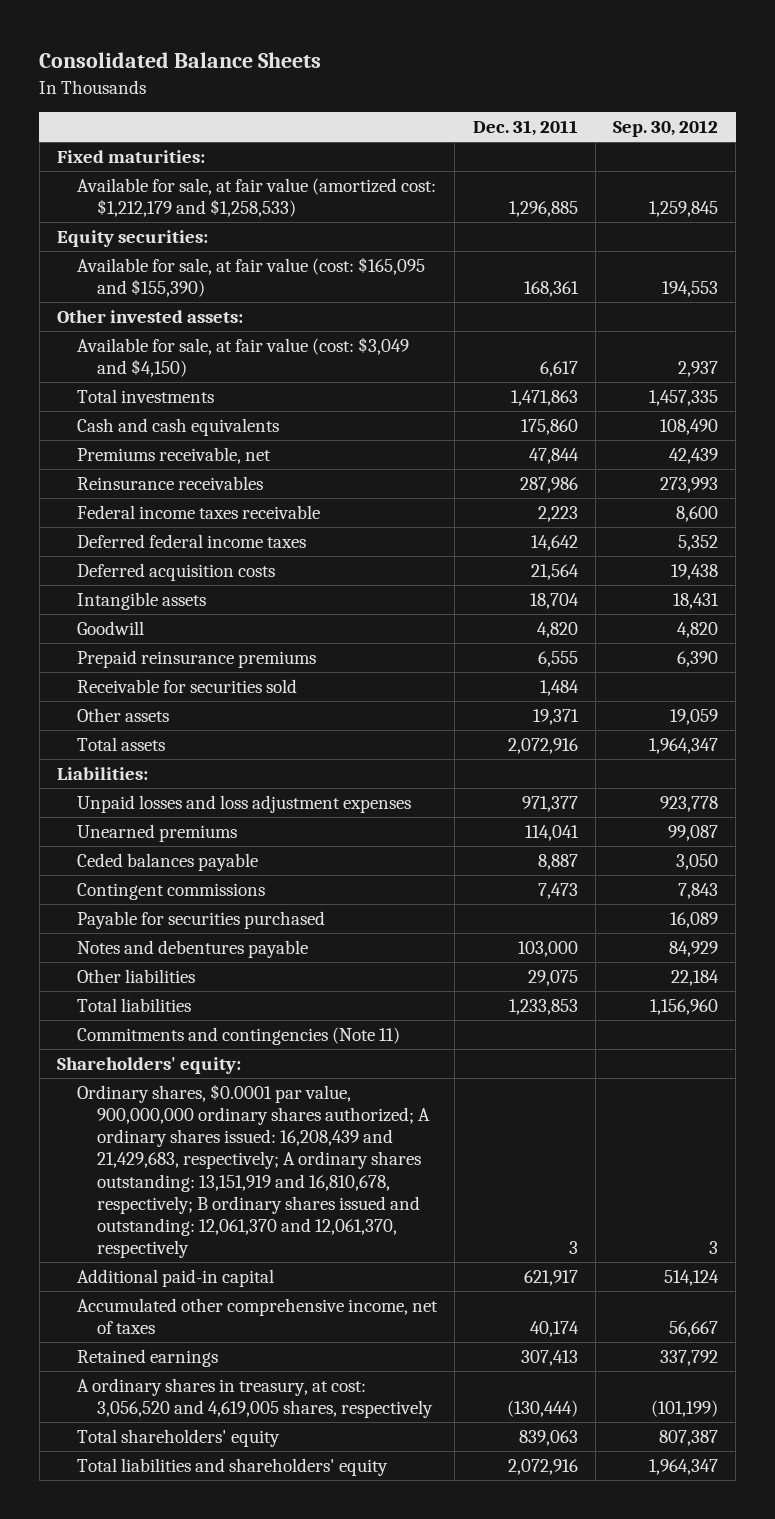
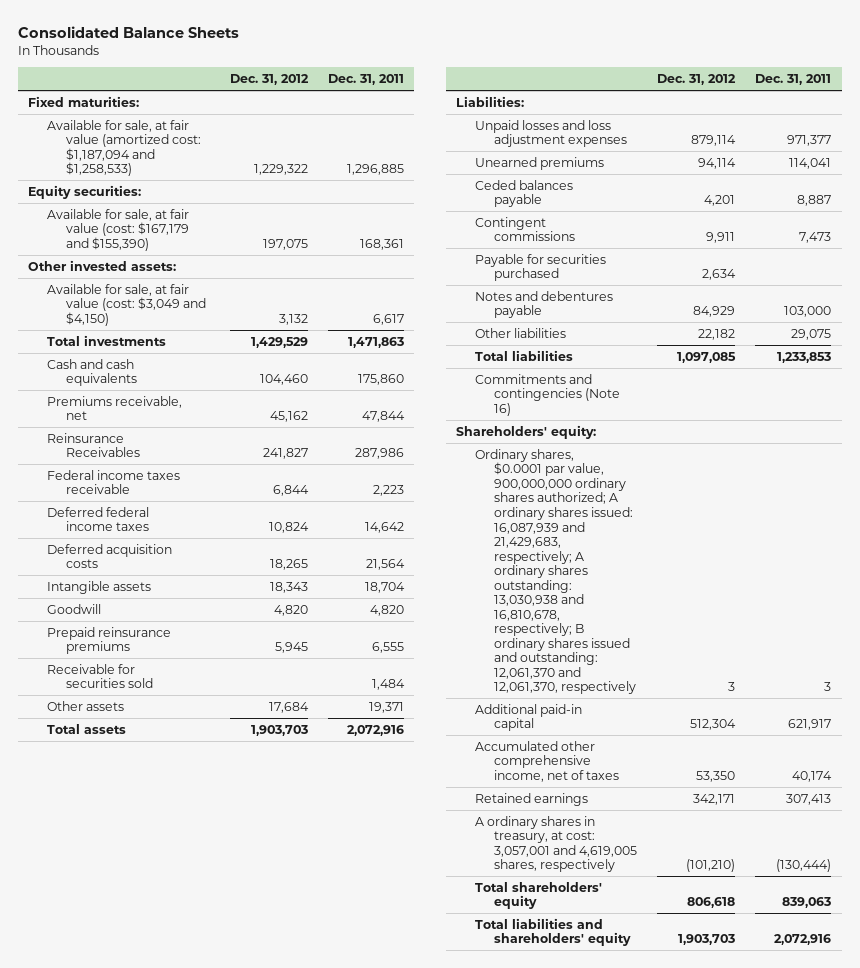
- | Dec. 31, 2011 | Sep. 30, 2012
+ | Dec. 31, 2012 | Dec. 31, 2011
- Available for sale, at fair value (amortized cost: $1,212,179 and $1,258,533) | 1,296,885 | 1,259,845
+ Available for sale, at fair value (amortized cost: $1,187,094 and $1,258,533) | 1,229,322 | 1,296,885
- Available for sale, at fair value (cost: $165,095 and $155,390) | 168,361 | 194,553
+ Available for sale, at fair value (cost: $167,179 and $155,390) | 197,075 | 168,361
- Reinsurance receivables | 287,986 | 273,993
+ Reinsurance Receivables | 241,827 | 287,986
- Commitments and contingencies (Note 11)
+ Commitments and contingencies (Note 16)
- Ordinary shares, $0.0001 par value, 900,000,000 ordinary shares authorized; A ordinary shares issued: 16,208,439 and 21,429,683, respectively; A ordinary shares outstanding: 13,151,919 and 16,810,678, respectively; B ordinary shares issued and outstanding: 12,061,370 and 12,061,370, respectively | 3 | 3
+ Ordinary shares, $0.0001 par value, 900,000,000 ordinary shares authorized; A ordinary shares issued: 16,087,939 and 21,429,683, respectively; A ordinary shares outstanding: 13,030,938 and 16,810,678, respectively; B ordinary shares issued and outstanding: 12,061,370 and 12,061,370, respectively | 3 | 3
- A ordinary shares in treasury, at cost: 3,056,520 and 4,619,005 shares, respectively | (130,444) | (101,199)
+ A ordinary shares in treasury, at cost: 3,057,001 and 4,619,005 shares, respectively | (101,210) | (130,444)

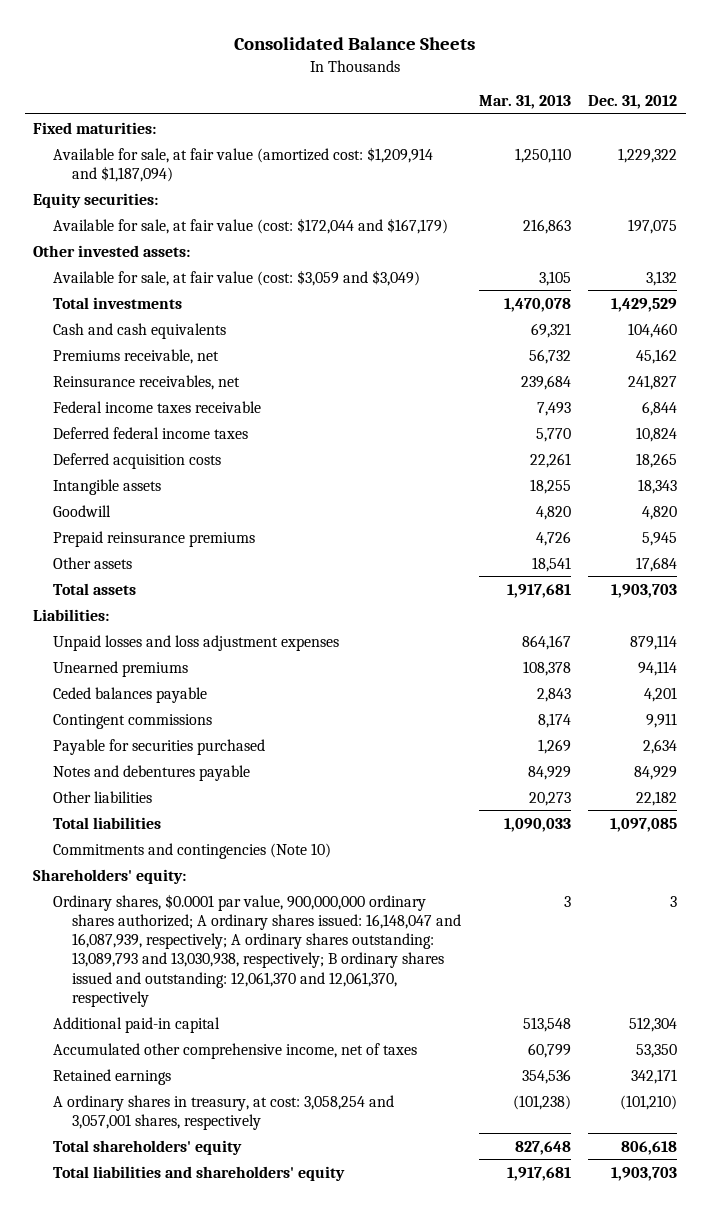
- | Dec. 31, 2012 | Dec. 31, 2011
+ | Mar. 31, 2013 | Dec. 31, 2012
- Available for sale, at fair value (amortized cost: $1,187,094 and $1,258,533) | 1,229,322 | 1,296,885
+ Available for sale, at fair value (amortized cost: $1,209,914 and $1,187,094) | 1,250,110 | 1,229,322
- Available for sale, at fair value (cost: $167,179 and $155,390) | 197,075 | 168,361
+ Available for sale, at fair value (cost: $172,044 and $167,179) | 216,863 | 197,075
- Available for sale, at fair value (cost: $3,049 and $4,150) | 3,132 | 6,617
+ Available for sale, at fair value (cost: $3,059 and $3,049) | 3,105 | 3,132
- Reinsurance Receivables | 241,827 | 287,986
+ Reinsurance receivables, net | 239,684 | 241,827
- Receivable for securities sold | | 1,484
- Commitments and contingencies (Note 16)
+ Commitments and contingencies (Note 10)
- Ordinary shares, $0.0001 par value, 900,000,000 ordinary shares authorized; A ordinary shares issued: 16,087,939 and 21,429,683, respectively; A ordinary shares outstanding: 13,030,938 and 16,810,678, respectively; B ordinary shares issued and outstanding: 12,061,370 and 12,061,370, respectively | 3 | 3
+ Ordinary shares, $0.0001 par value, 900,000,000 ordinary shares authorized; A ordinary shares issued: 16,148,047 and 16,087,939, respectively; A ordinary shares outstanding: 13,089,793 and 13,030,938, respectively; B ordinary shares issued and outstanding: 12,061,370 and 12,061,370, respectively | 3 | 3
- A ordinary shares in treasury, at cost: 3,057,001 and 4,619,005 shares, respectively | (101,210) | (130,444)
+ A ordinary shares in treasury, at cost: 3,058,254 and 3,057,001 shares, respectively | (101,238) | (101,210)

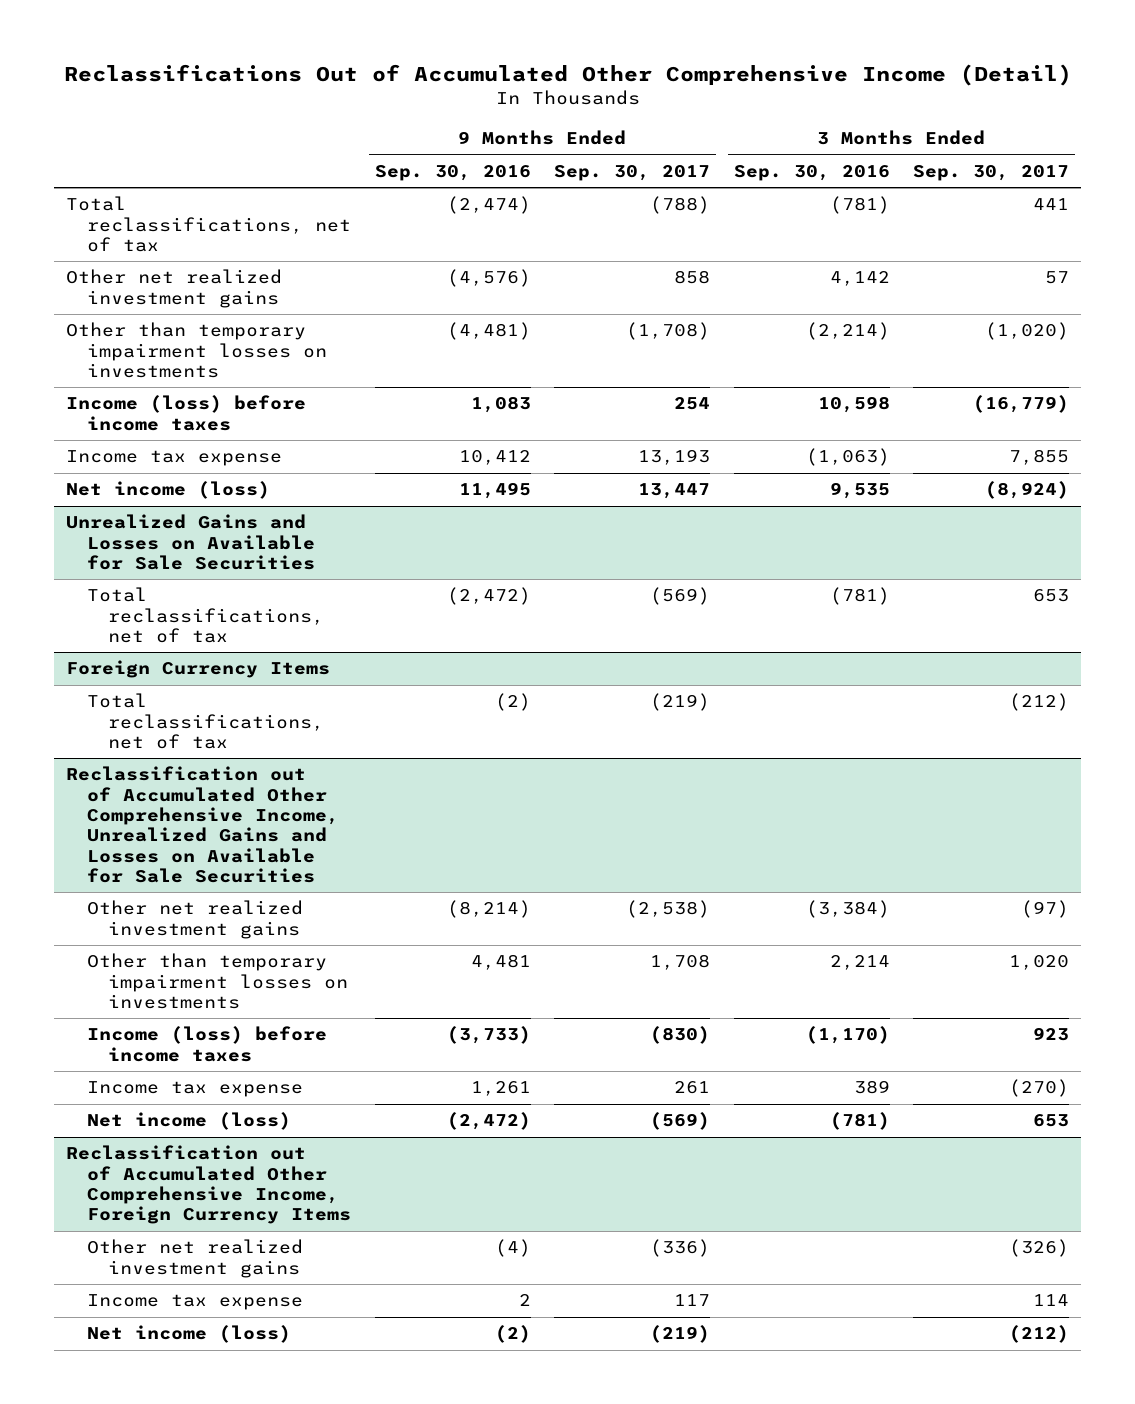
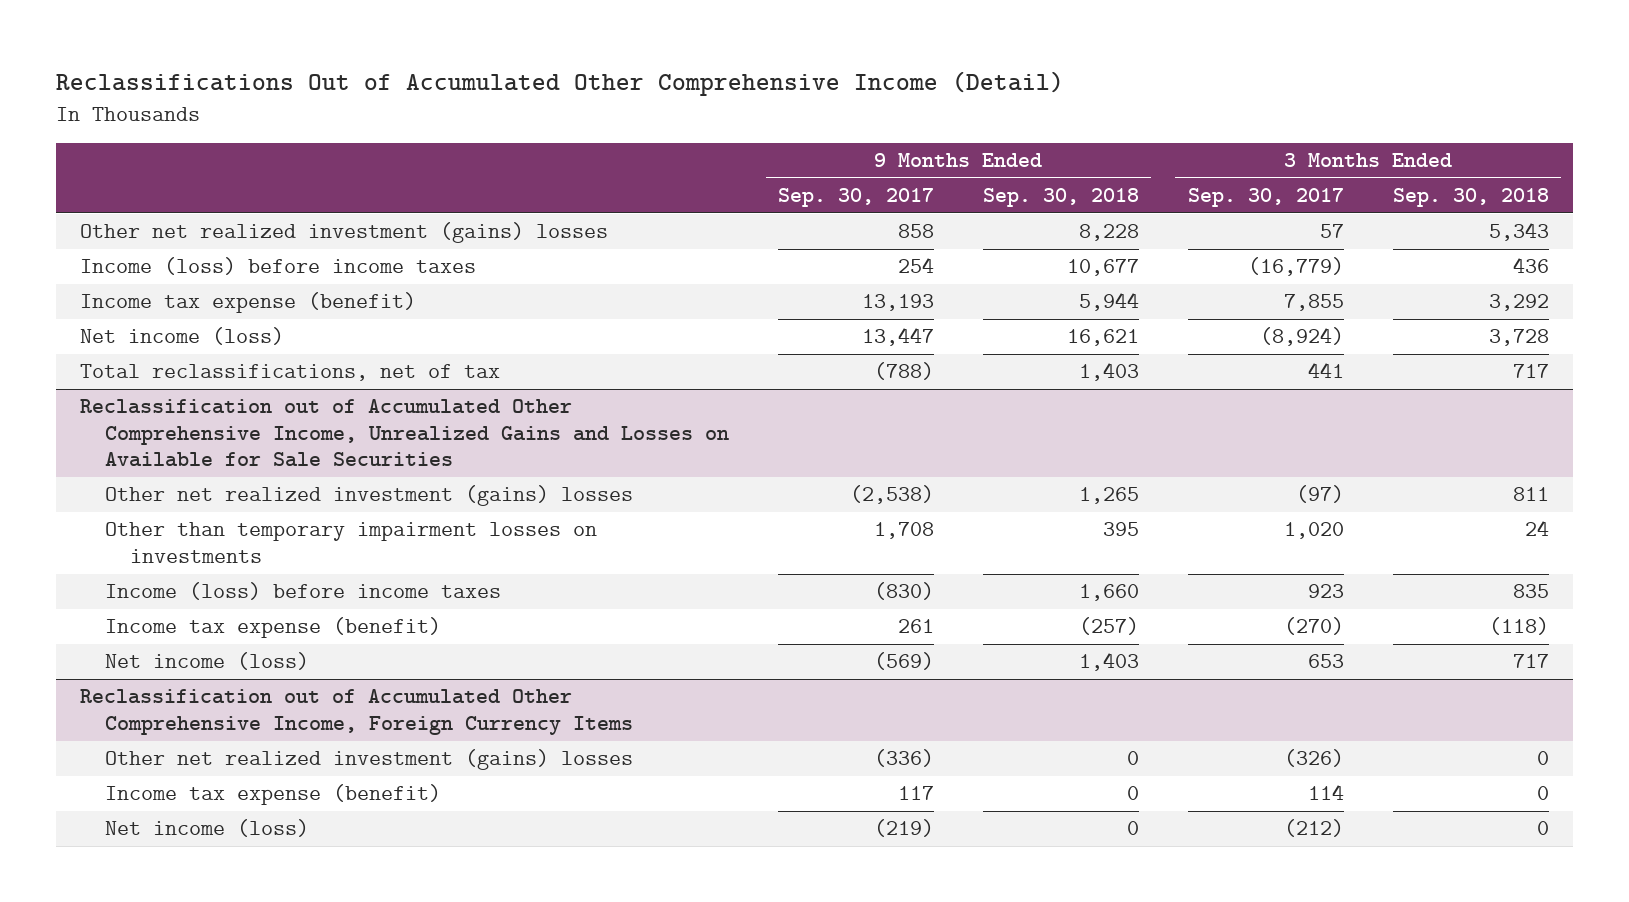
- | 9 Months Ended Sep. 30, 2016 | 9 Months Ended Sep. 30, 2017 | 3 Months Ended Sep. 30, 2016 | 3 Months Ended Sep. 30, 2017
+ | 9 Months Ended Sep. 30, 2017 | 9 Months Ended Sep. 30, 2018 | 3 Months Ended Sep. 30, 2017 | 3 Months Ended Sep. 30, 2018
- Other net realized investment gains | (4,576) | 858 | 4,142 | 57
- Other than temporary impairment losses on investments | (4,481) | (1,708) | (2,214) | (1,020)
+ Other net realized investment (gains) losses | 858 | 8,228 | 57 | 5,343
- Income tax expense | 10,412 | 13,193 | (1,063) | 7,855
+ Income tax expense (benefit) | 13,193 | 5,944 | 7,855 | 3,292
- Unrealized Gains and Losses on Available for Sale Securities
- Total reclassifications, net of tax | (2,472) | (569) | (781) | 653
- Foreign Currency Items
- Total reclassifications, net of tax | (2) | (219) | | (212)
moved down: Total reclassifications, net of tax | (788) | 1,403 | 441 | 717
@ Reclassification out of Accumulated Other Comprehensive Income, Unrealized Gains and Losses on Available for Sale Securities
- Other net realized investment gains | (8,214) | (2,538) | (3,384) | (97)
+ Other net realized investment (gains) losses | (2,538) | 1,265 | (97) | 811
- Income tax expense | 1,261 | 261 | 389 | (270)
+ Income tax expense (benefit) | 261 | (257) | (270) | (118)
@ Reclassification out of Accumulated Other Comprehensive Income, Foreign Currency Items
- Other net realized investment gains | (4) | (336) | | (326)
- Income tax expense | 2 | 117 | | 114
+ Other net realized investment (gains) losses | (336) | 0 | (326) | 0
+ Income tax expense (benefit) | 117 | 0 | 114 | 0

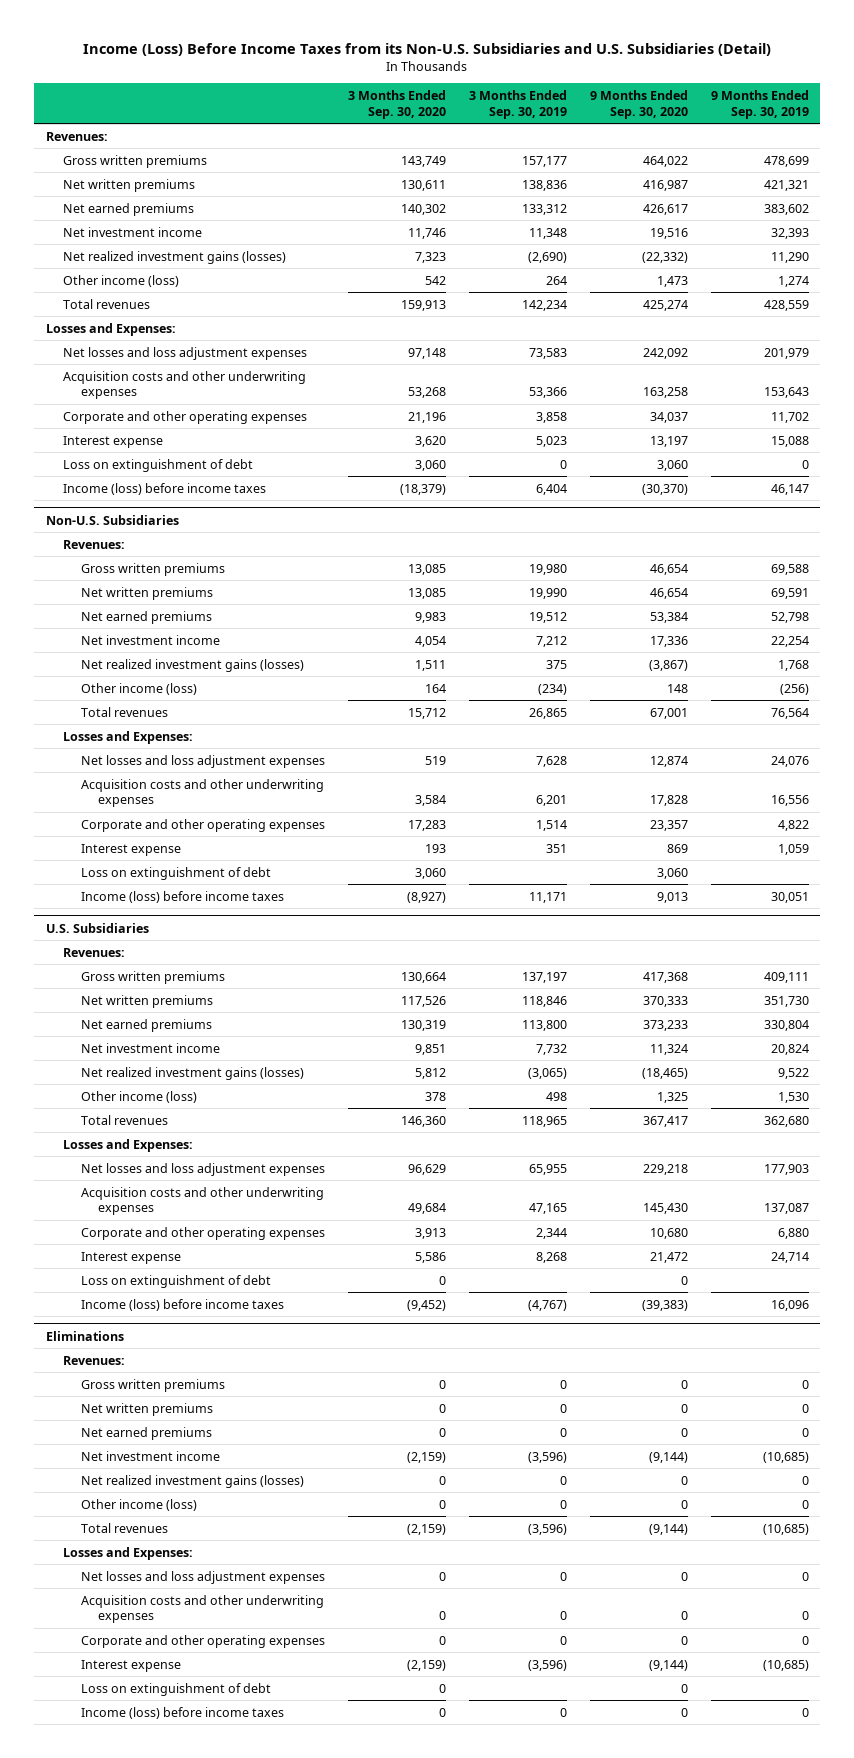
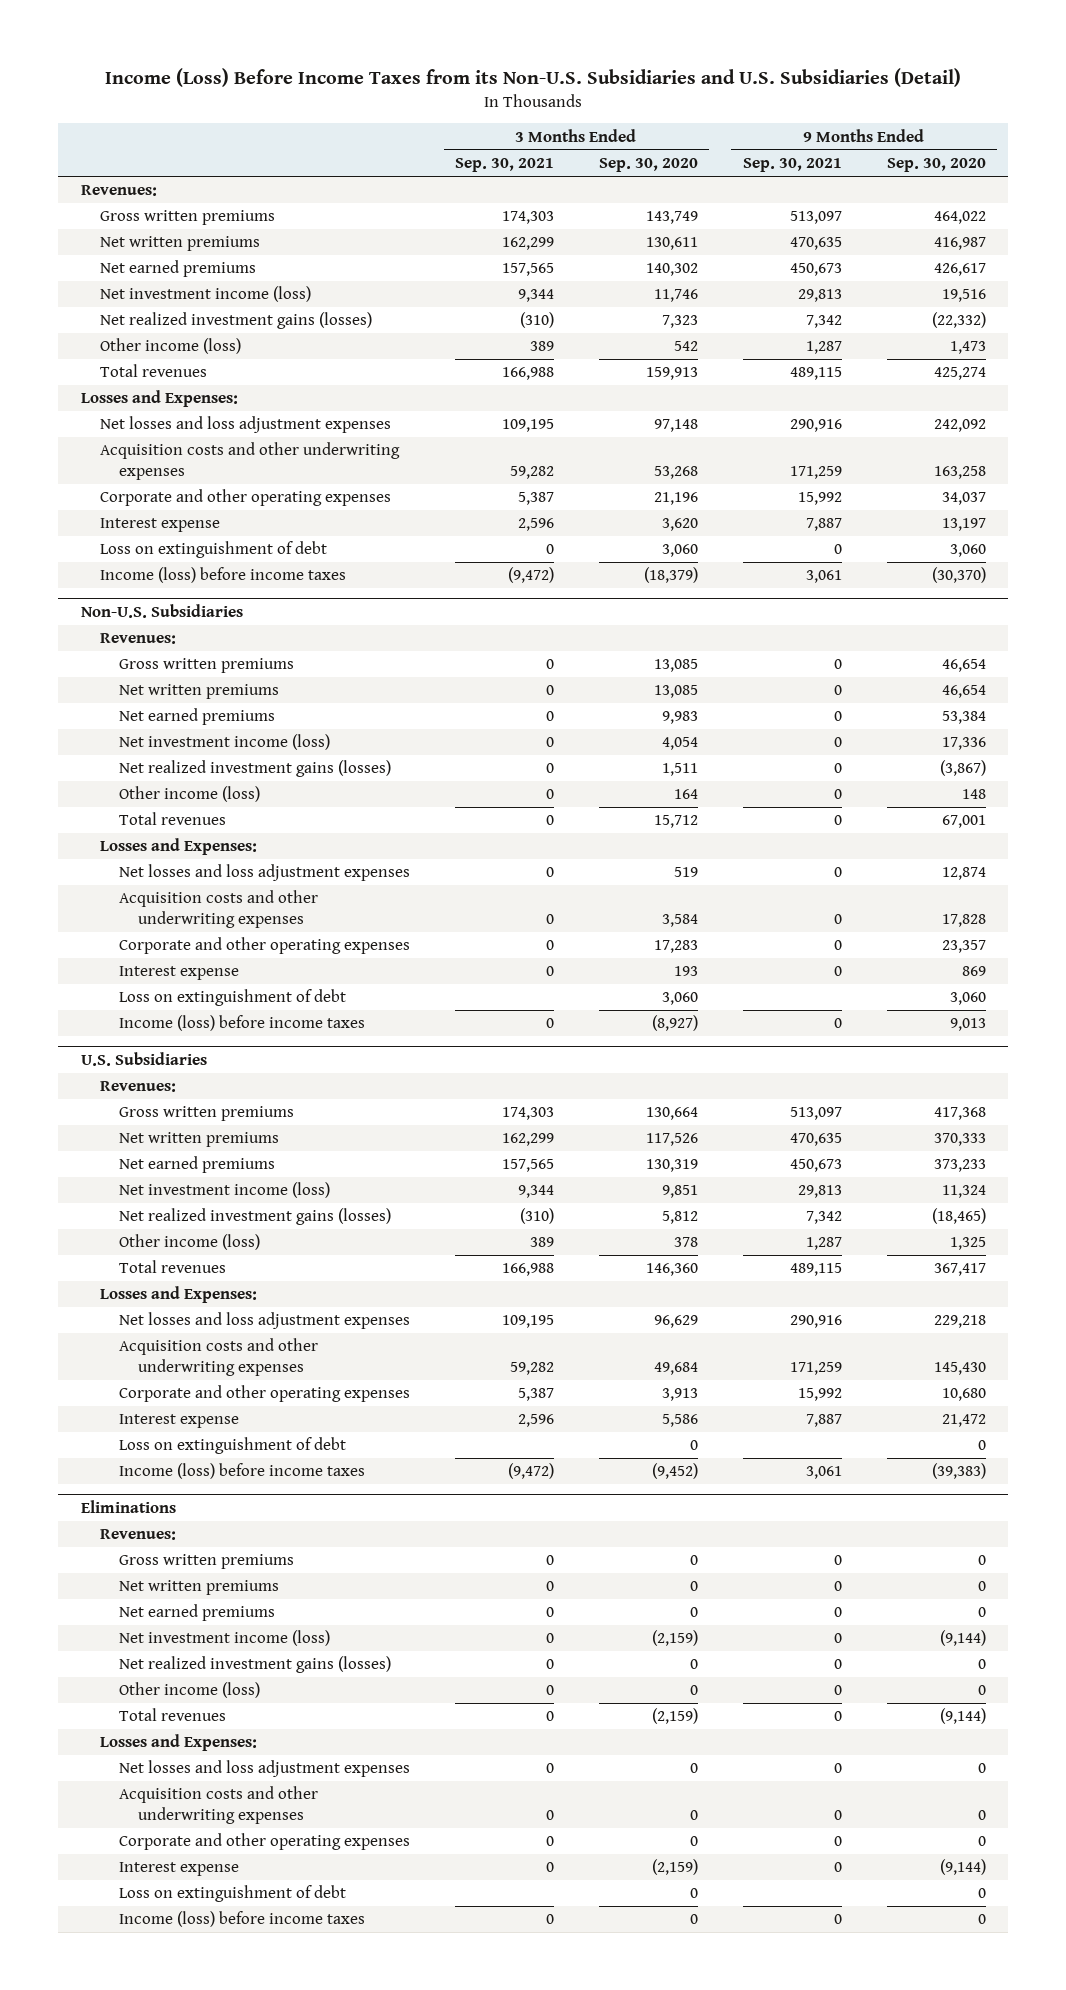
- | 3 Months Ended Sep. 30, 2020 | 3 Months Ended Sep. 30, 2019 | 9 Months Ended Sep. 30, 2020 | 9 Months Ended Sep. 30, 2019
+ | 3 Months Ended Sep. 30, 2021 | 3 Months Ended Sep. 30, 2020 | 9 Months Ended Sep. 30, 2021 | 9 Months Ended Sep. 30, 2020
- Net investment income | 11,746 | 11,348 | 19,516 | 32,393
+ Net investment income (loss) | 9,344 | 11,746 | 29,813 | 19,516
@ Non-U.S. Subsidiaries
- Net investment income | 4,054 | 7,212 | 17,336 | 22,254
+ Net investment income (loss) | 0 | 4,054 | 0 | 17,336
@ U.S. Subsidiaries
- Net investment income | 9,851 | 7,732 | 11,324 | 20,824
+ Net investment income (loss) | 9,344 | 9,851 | 29,813 | 11,324
@ Eliminations
- Net investment income | (2,159) | (3,596) | (9,144) | (10,685)
+ Net investment income (loss) | 0 | (2,159) | 0 | (9,144)

